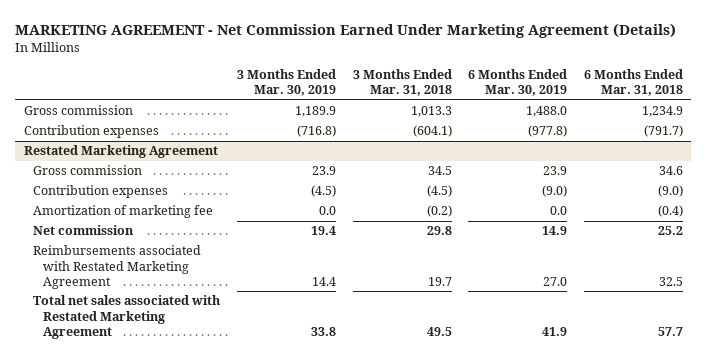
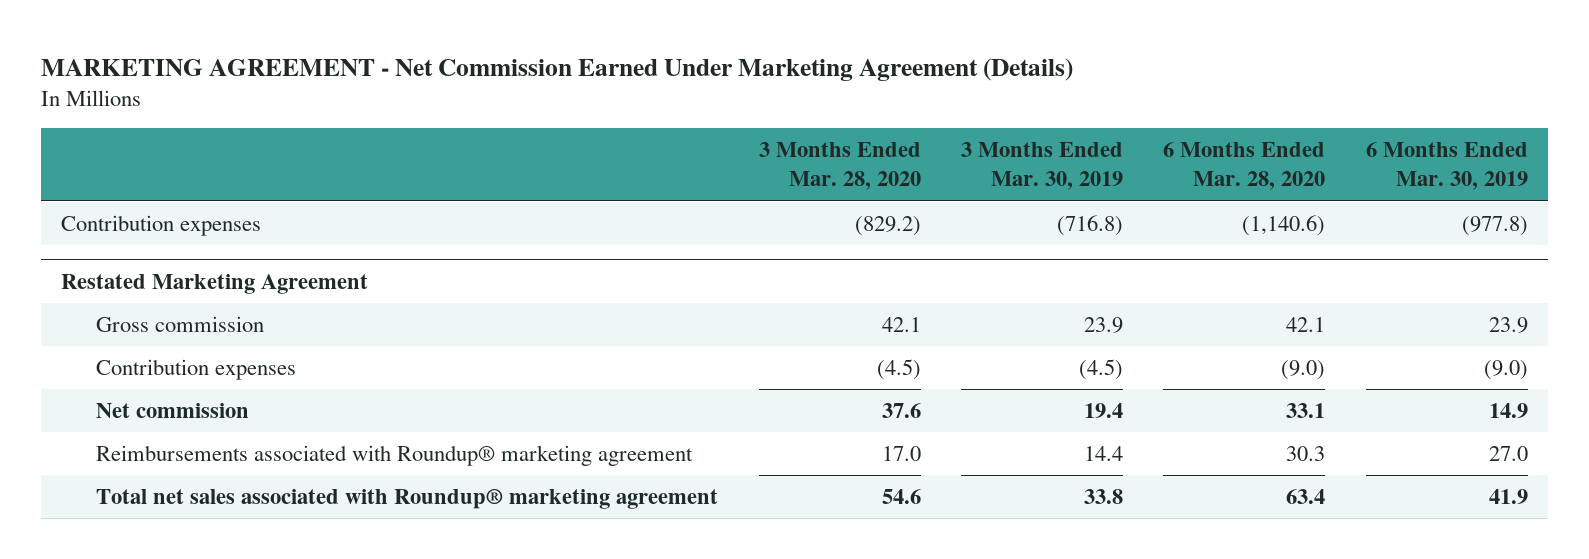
- | 3 Months Ended Mar. 30, 2019 | 3 Months Ended Mar. 31, 2018 | 6 Months Ended Mar. 30, 2019 | 6 Months Ended Mar. 31, 2018
+ | 3 Months Ended Mar. 28, 2020 | 3 Months Ended Mar. 30, 2019 | 6 Months Ended Mar. 28, 2020 | 6 Months Ended Mar. 30, 2019
- Gross commission | 1,189.9 | 1,013.3 | 1,488.0 | 1,234.9
@ Restated Marketing Agreement
- Amortization of marketing fee | 0.0 | (0.2) | 0.0 | (0.4)
- Reimbursements associated with Restated Marketing Agreement | 14.4 | 19.7 | 27.0 | 32.5
- Total net sales associated with Restated Marketing Agreement | 33.8 | 49.5 | 41.9 | 57.7
+ Reimbursements associated with Roundup® marketing agreement | 17.0 | 14.4 | 30.3 | 27.0
+ Total net sales associated with Roundup® marketing agreement | 54.6 | 33.8 | 63.4 | 41.9

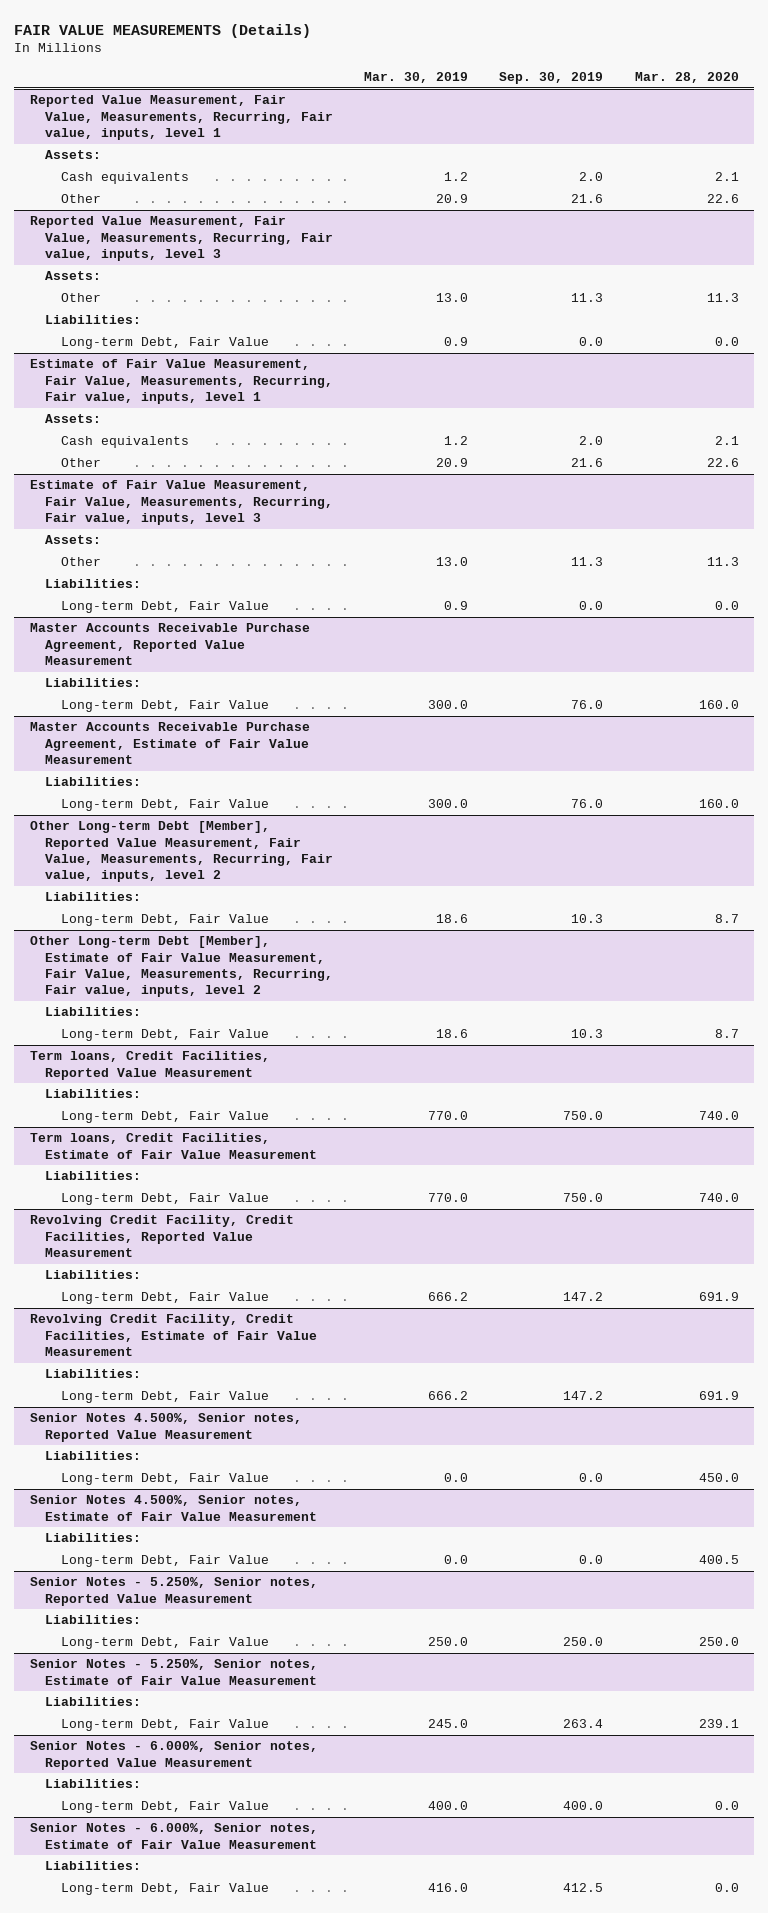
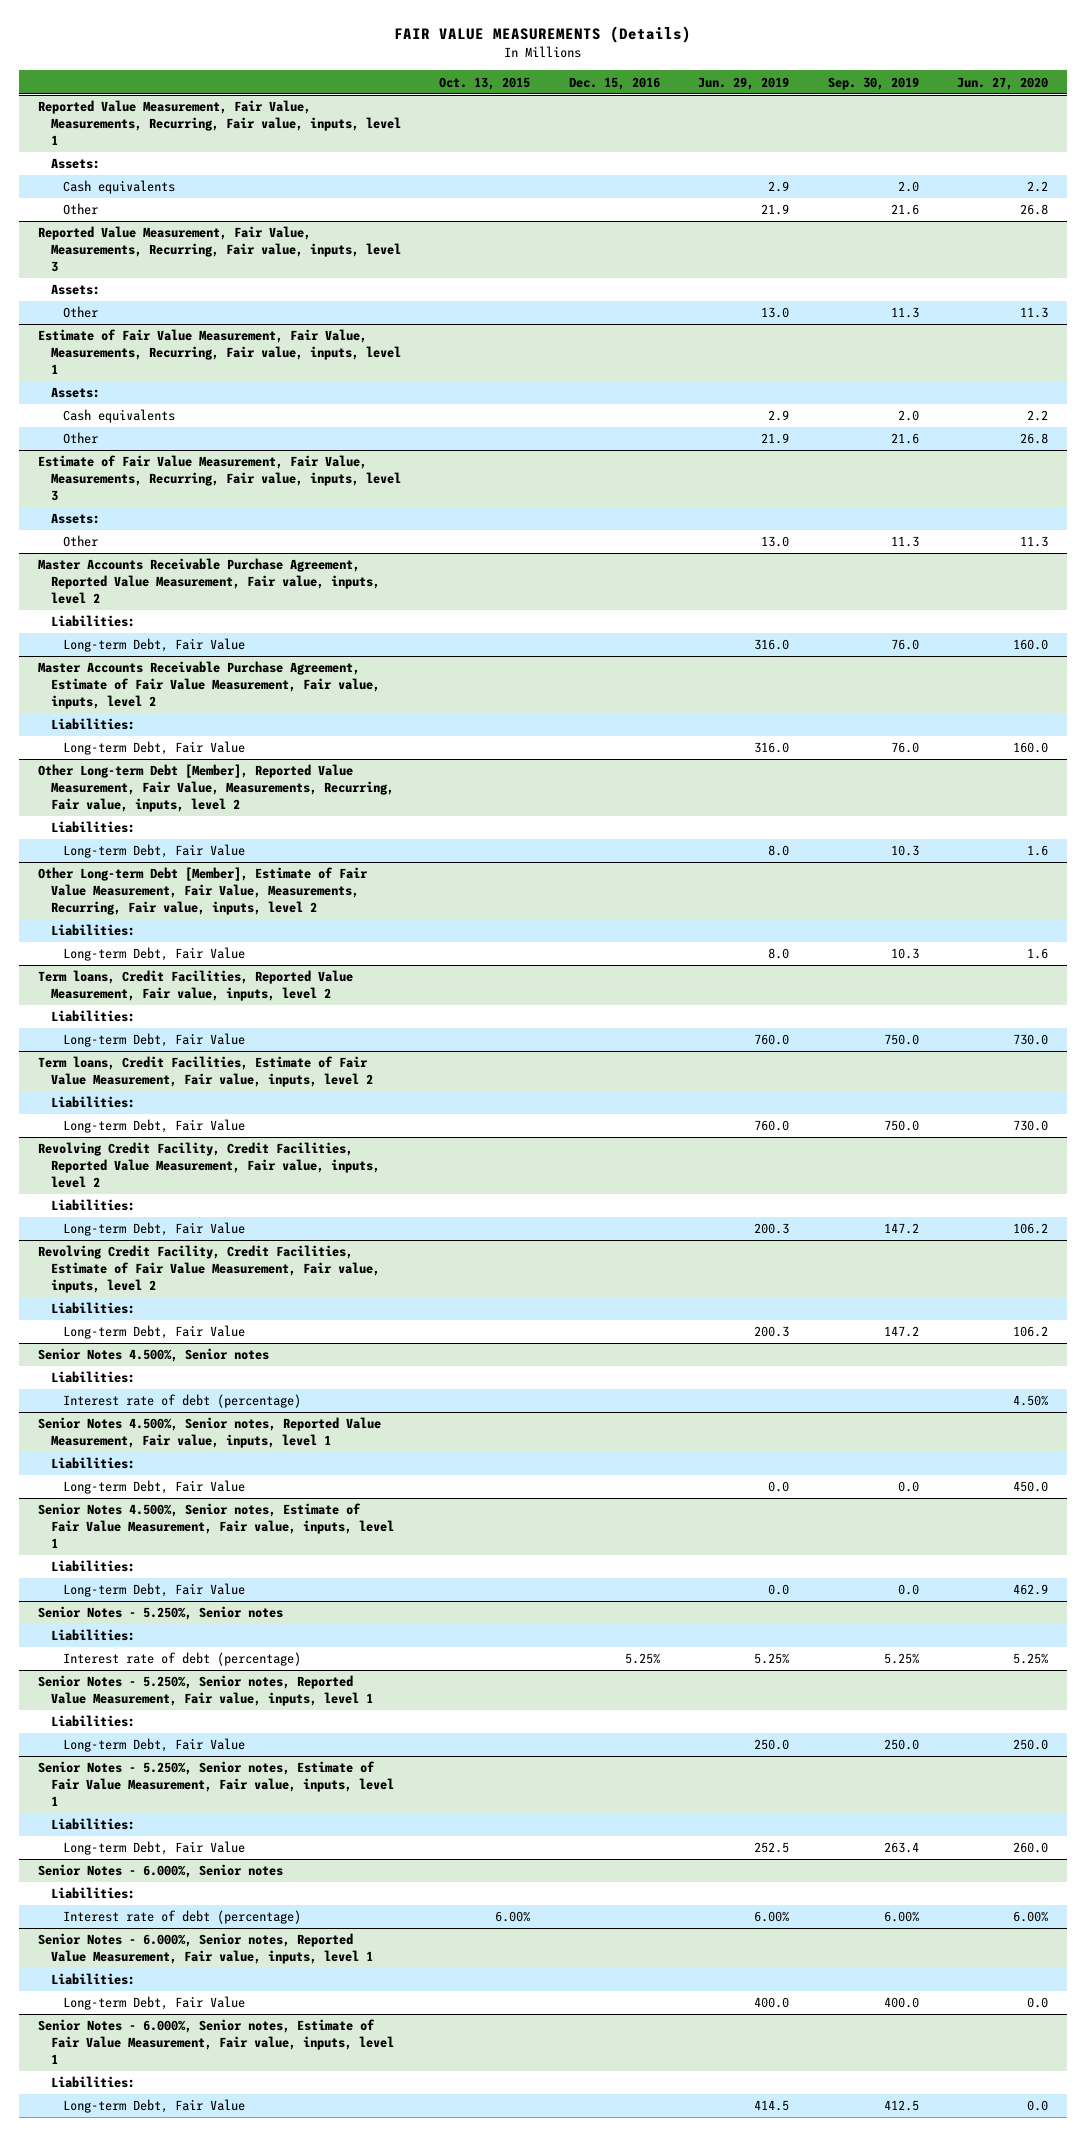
- | Mar. 30, 2019 | Sep. 30, 2019 | Mar. 28, 2020
+ | Oct. 13, 2015 | Dec. 15, 2016 | Jun. 29, 2019 | Sep. 30, 2019 | Jun. 27, 2020
@ Reported Value Measurement, Fair Value, Measurements, Recurring, Fair value, inputs, level 3
- Liabilities:
- Long-term Debt, Fair Value | 0.9 | 0.0 | 0.0
@ Estimate of Fair Value Measurement, Fair Value, Measurements, Recurring, Fair value, inputs, level 3
- Liabilities:
- Long-term Debt, Fair Value | 0.9 | 0.0 | 0.0
- Master Accounts Receivable Purchase Agreement, Reported Value Measurement
+ Master Accounts Receivable Purchase Agreement, Reported Value Measurement, Fair value, inputs, level 2
- Master Accounts Receivable Purchase Agreement, Estimate of Fair Value Measurement
+ Master Accounts Receivable Purchase Agreement, Estimate of Fair Value Measurement, Fair value, inputs, level 2
- Term loans, Credit Facilities, Reported Value Measurement
+ Term loans, Credit Facilities, Reported Value Measurement, Fair value, inputs, level 2
- Term loans, Credit Facilities, Estimate of Fair Value Measurement
+ Term loans, Credit Facilities, Estimate of Fair Value Measurement, Fair value, inputs, level 2
- Revolving Credit Facility, Credit Facilities, Reported Value Measurement
+ Revolving Credit Facility, Credit Facilities, Reported Value Measurement, Fair value, inputs, level 2
- Revolving Credit Facility, Credit Facilities, Estimate of Fair Value Measurement
+ Revolving Credit Facility, Credit Facilities, Estimate of Fair Value Measurement, Fair value, inputs, level 2
- Senior Notes 4.500%, Senior notes, Reported Value Measurement
+ Senior Notes 4.500%, Senior notes
+ Interest rate of debt (percentage) | | | | | 4.50%
+ Senior Notes 4.500%, Senior notes, Reported Value Measurement, Fair value, inputs, level 1
+ Liabilities:
- Senior Notes 4.500%, Senior notes, Estimate of Fair Value Measurement
+ Senior Notes 4.500%, Senior notes, Estimate of Fair Value Measurement, Fair value, inputs, level 1
- Senior Notes - 5.250%, Senior notes, Reported Value Measurement
+ Senior Notes - 5.250%, Senior notes
+ Interest rate of debt (percentage) | | 5.25% | 5.25% | 5.25% | 5.25%
+ Senior Notes - 5.250%, Senior notes, Reported Value Measurement, Fair value, inputs, level 1
+ Liabilities:
- Senior Notes - 5.250%, Senior notes, Estimate of Fair Value Measurement
+ Senior Notes - 5.250%, Senior notes, Estimate of Fair Value Measurement, Fair value, inputs, level 1
- Senior Notes - 6.000%, Senior notes, Reported Value Measurement
+ Senior Notes - 6.000%, Senior notes
+ Interest rate of debt (percentage) | 6.00% | | 6.00% | 6.00% | 6.00%
+ Senior Notes - 6.000%, Senior notes, Reported Value Measurement, Fair value, inputs, level 1
+ Liabilities:
- Senior Notes - 6.000%, Senior notes, Estimate of Fair Value Measurement
+ Senior Notes - 6.000%, Senior notes, Estimate of Fair Value Measurement, Fair value, inputs, level 1

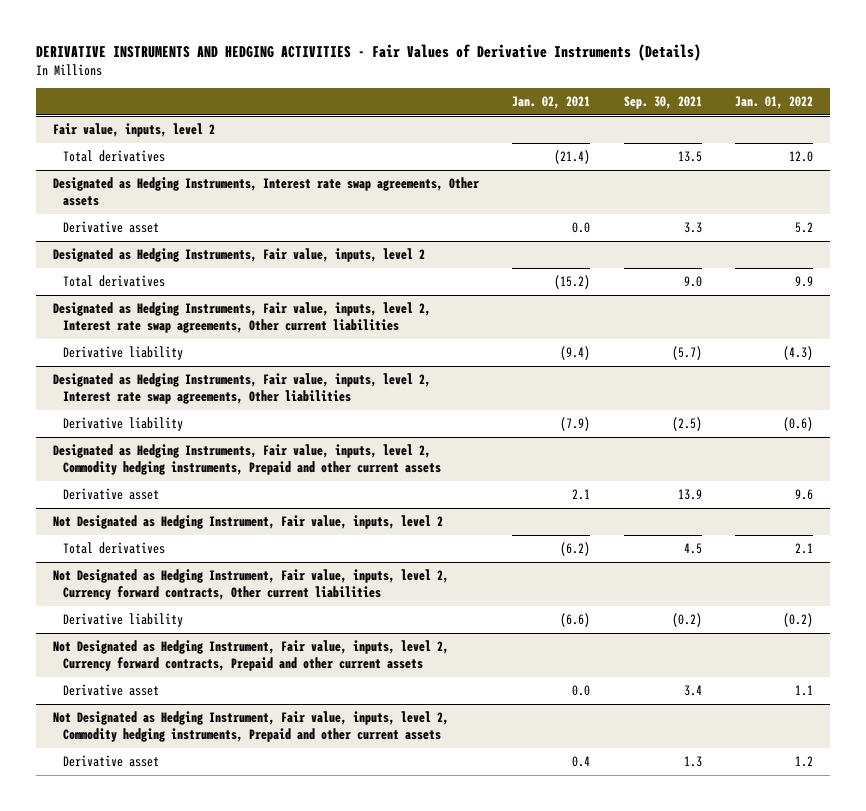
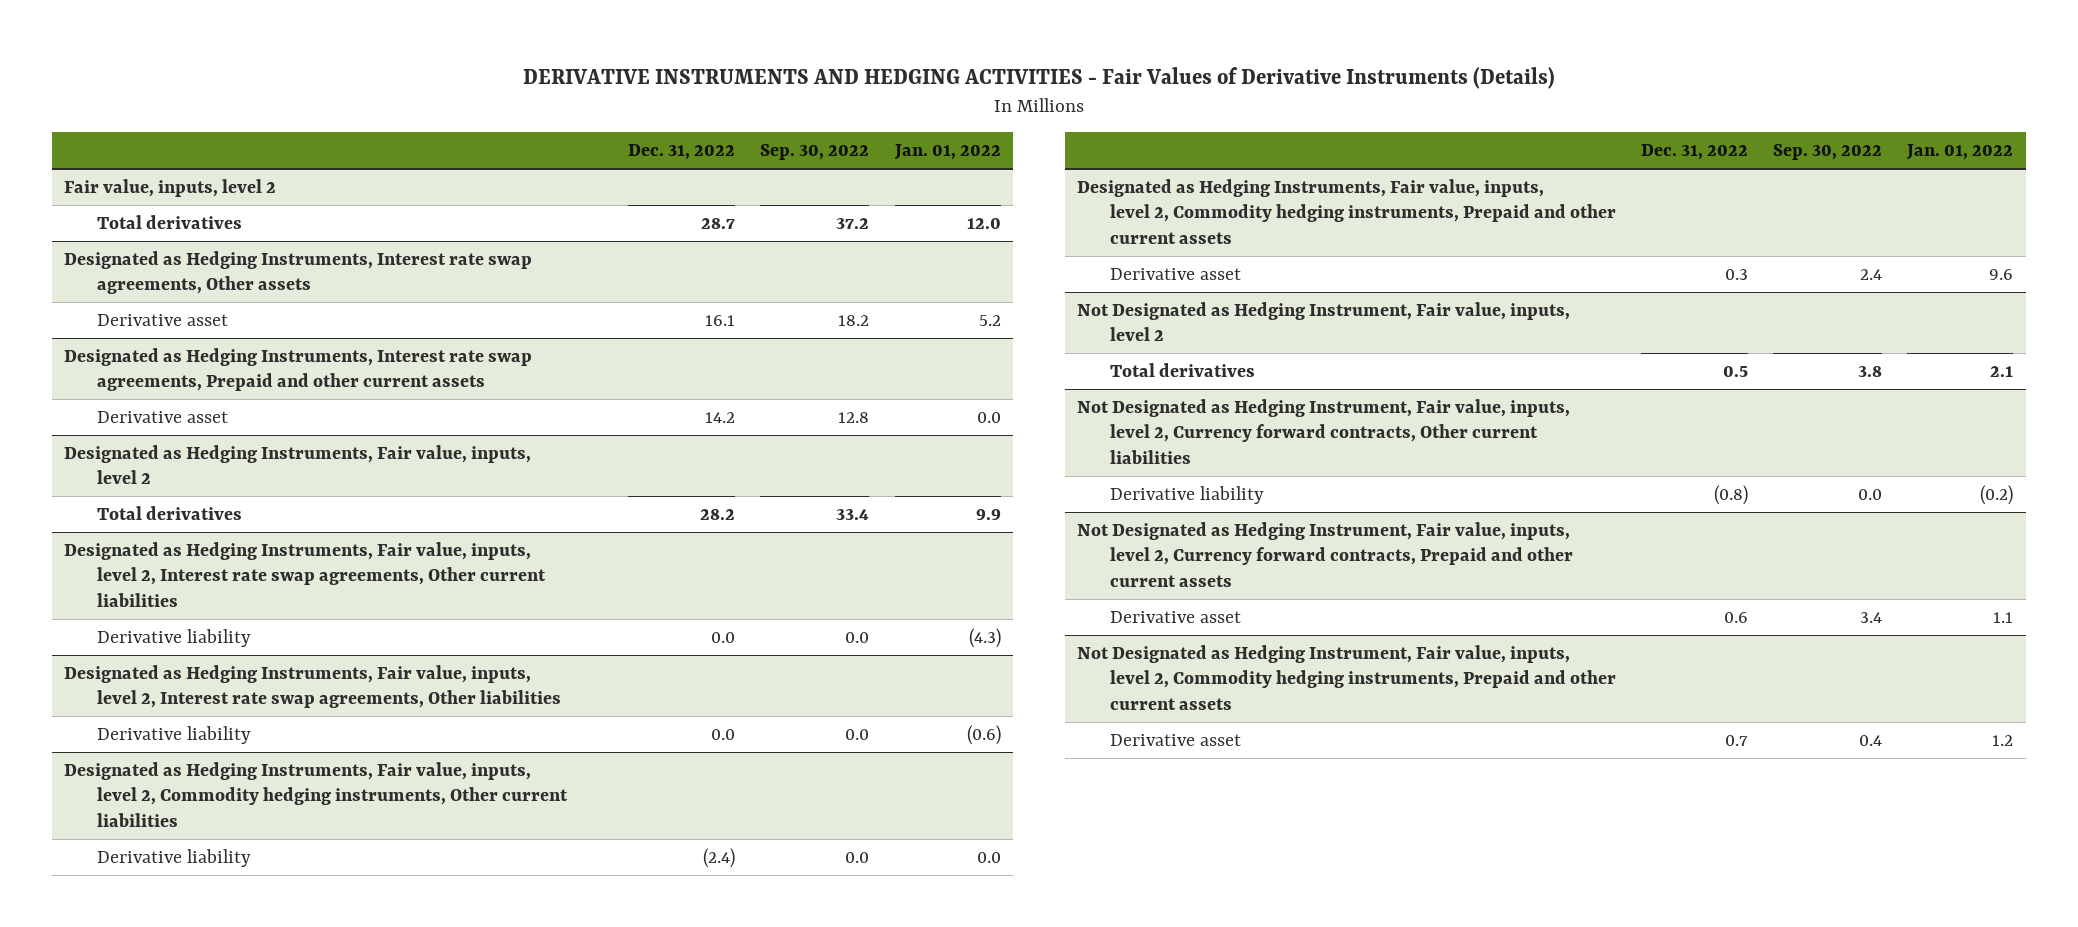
- | Jan. 02, 2021 | Sep. 30, 2021 | Jan. 01, 2022
+ | Dec. 31, 2022 | Sep. 30, 2022 | Jan. 01, 2022
+ Designated as Hedging Instruments, Interest rate swap agreements, Prepaid and other current assets
+ Derivative asset | 14.2 | 12.8 | 0.0
+ Designated as Hedging Instruments, Fair value, inputs, level 2, Commodity hedging instruments, Other current liabilities
+ Derivative liability | (2.4) | 0.0 | 0.0

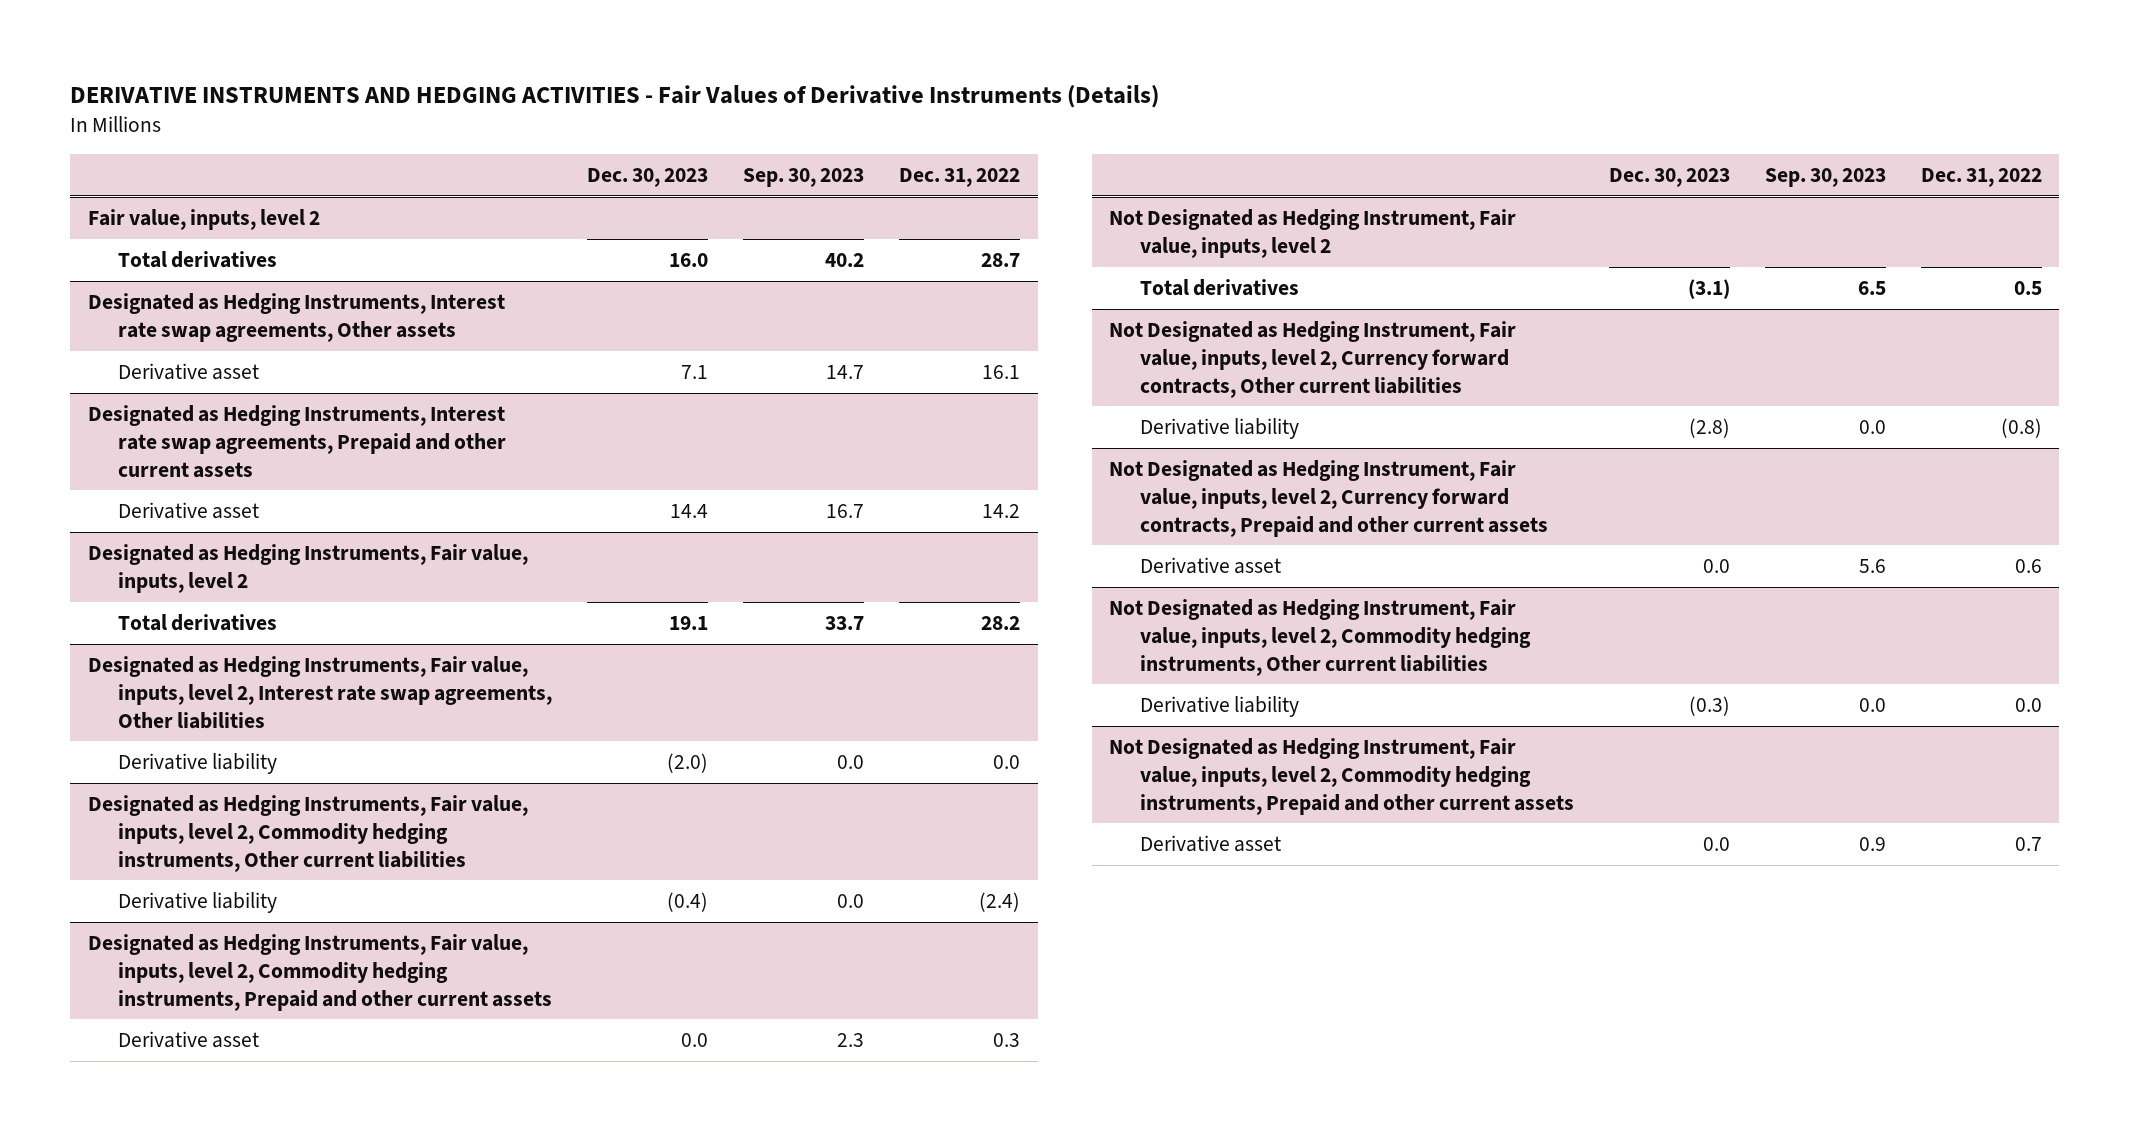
- | Dec. 31, 2022 | Sep. 30, 2022 | Jan. 01, 2022
+ | Dec. 30, 2023 | Sep. 30, 2023 | Dec. 31, 2022
- Designated as Hedging Instruments, Fair value, inputs, level 2, Interest rate swap agreements, Other current liabilities
- Derivative liability | 0.0 | 0.0 | (4.3)
+ Not Designated as Hedging Instrument, Fair value, inputs, level 2, Commodity hedging instruments, Other current liabilities
+ Derivative liability | (0.3) | 0.0 | 0.0

